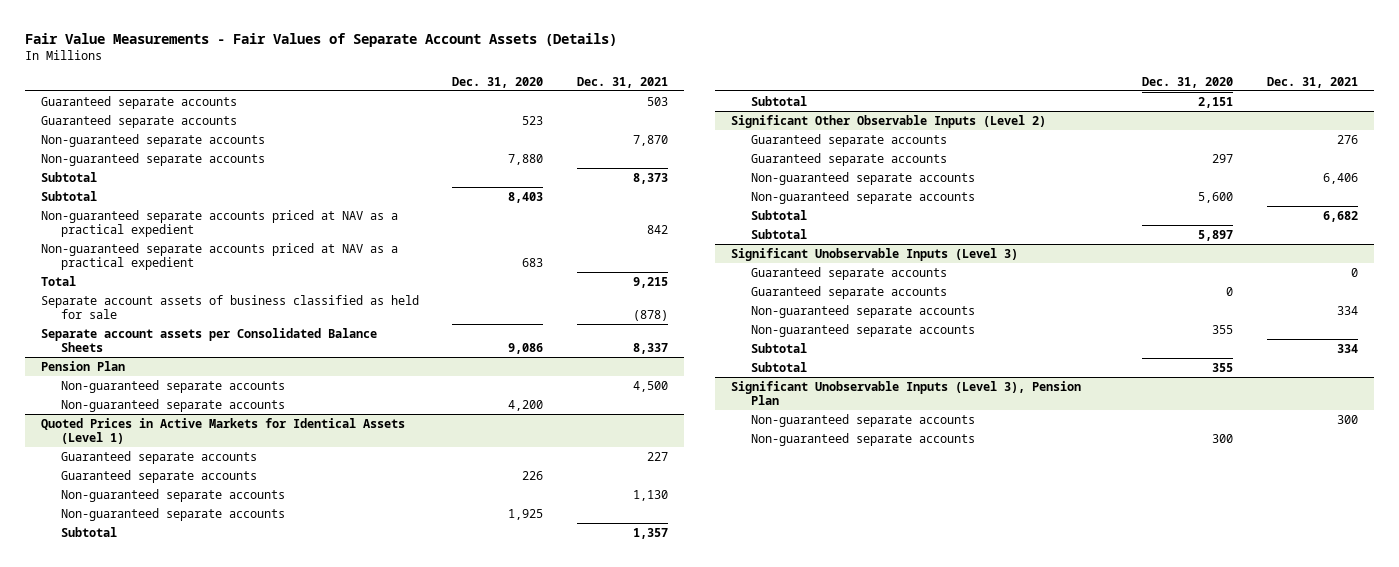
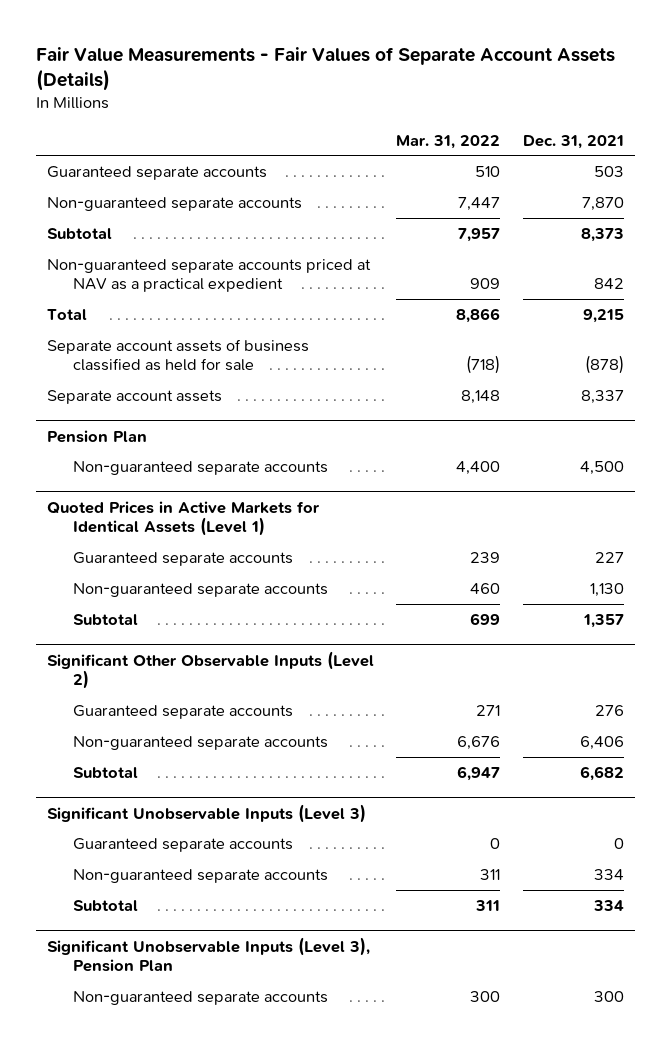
- | Dec. 31, 2020 | Dec. 31, 2021
+ | Mar. 31, 2022 | Dec. 31, 2021
- Guaranteed separate accounts | 523 |
- Non-guaranteed separate accounts | 7,880 |
- Subtotal | 8,403 |
- Non-guaranteed separate accounts priced at NAV as a practical expedient | 683 |
- Separate account assets per Consolidated Balance Sheets | 9,086 | 8,337
+ Separate account assets | 8,148 | 8,337
@ Pension Plan
- Non-guaranteed separate accounts | 4,200 |
@ Quoted Prices in Active Markets for Identical Assets (Level 1)
- Guaranteed separate accounts | 226 |
- Non-guaranteed separate accounts | 1,925 |
- Subtotal | 2,151 |
@ Significant Other Observable Inputs (Level 2)
- Guaranteed separate accounts | 297 |
- Non-guaranteed separate accounts | 5,600 |
- Subtotal | 5,897 |
@ Significant Unobservable Inputs (Level 3)
- Guaranteed separate accounts | 0 |
- Non-guaranteed separate accounts | 355 |
- Subtotal | 355 |
@ Significant Unobservable Inputs (Level 3), Pension Plan
- Non-guaranteed separate accounts | 300 |

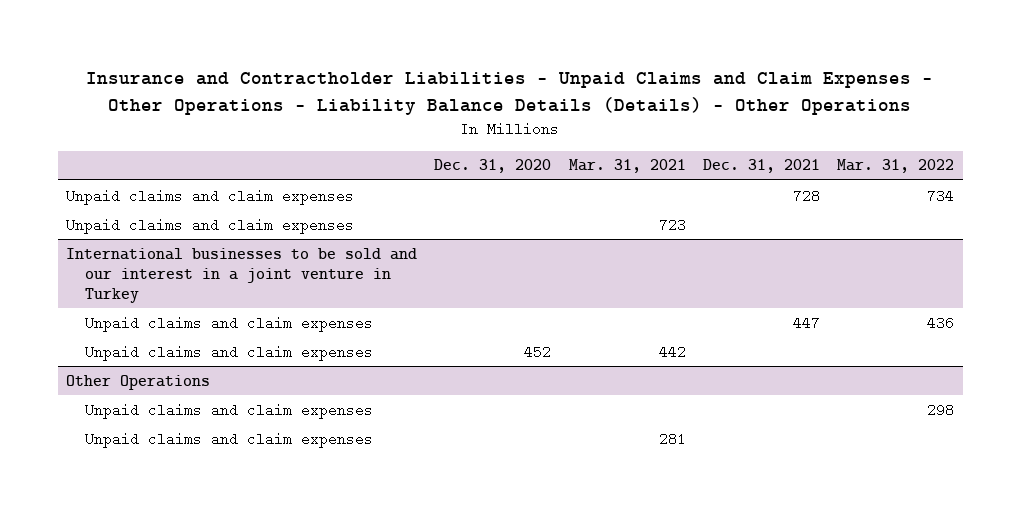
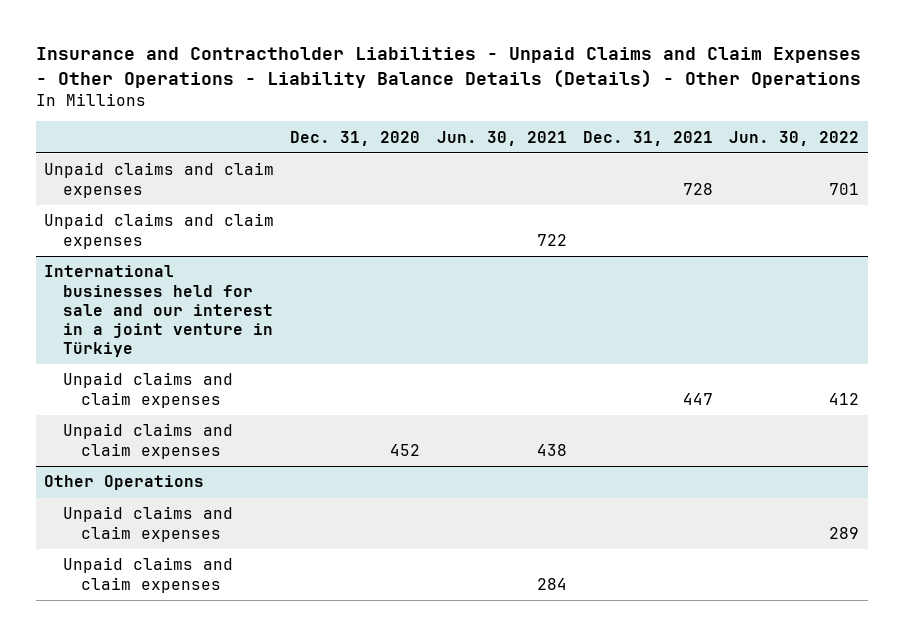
- | Dec. 31, 2020 | Mar. 31, 2021 | Dec. 31, 2021 | Mar. 31, 2022
+ | Dec. 31, 2020 | Jun. 30, 2021 | Dec. 31, 2021 | Jun. 30, 2022
- International businesses to be sold and our interest in a joint venture in Turkey
+ International businesses held for sale and our interest in a joint venture in Türkiye

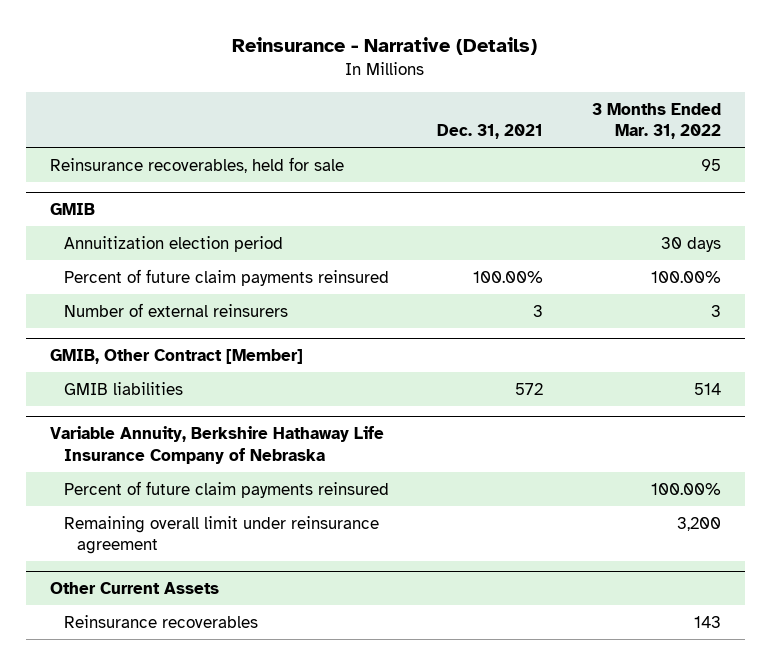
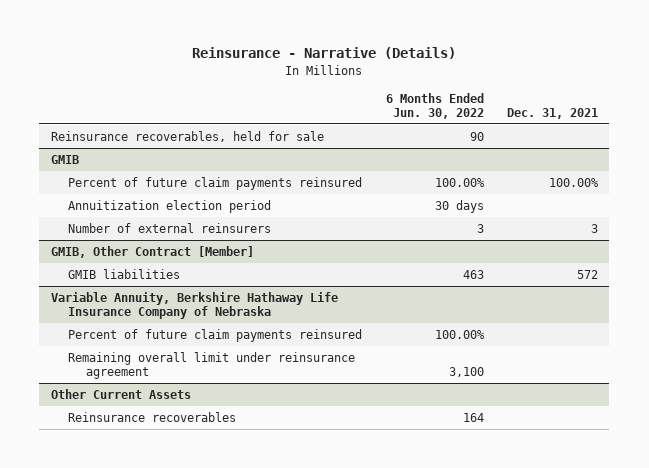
- | Dec. 31, 2021 | 3 Months Ended Mar. 31, 2022
+ | 6 Months Ended Jun. 30, 2022 | Dec. 31, 2021
@ GMIB
moved down: Annuitization election period | 30 days |

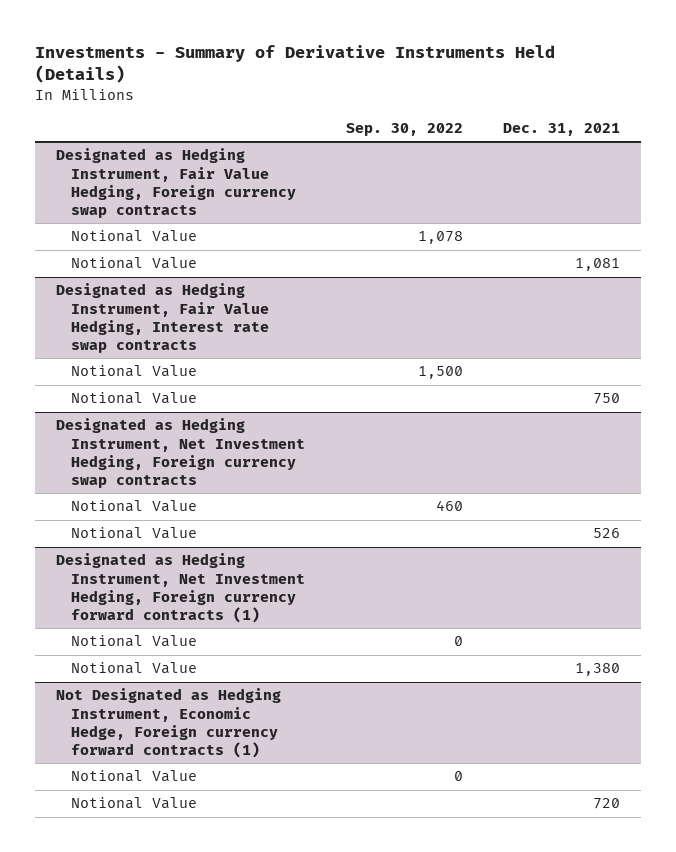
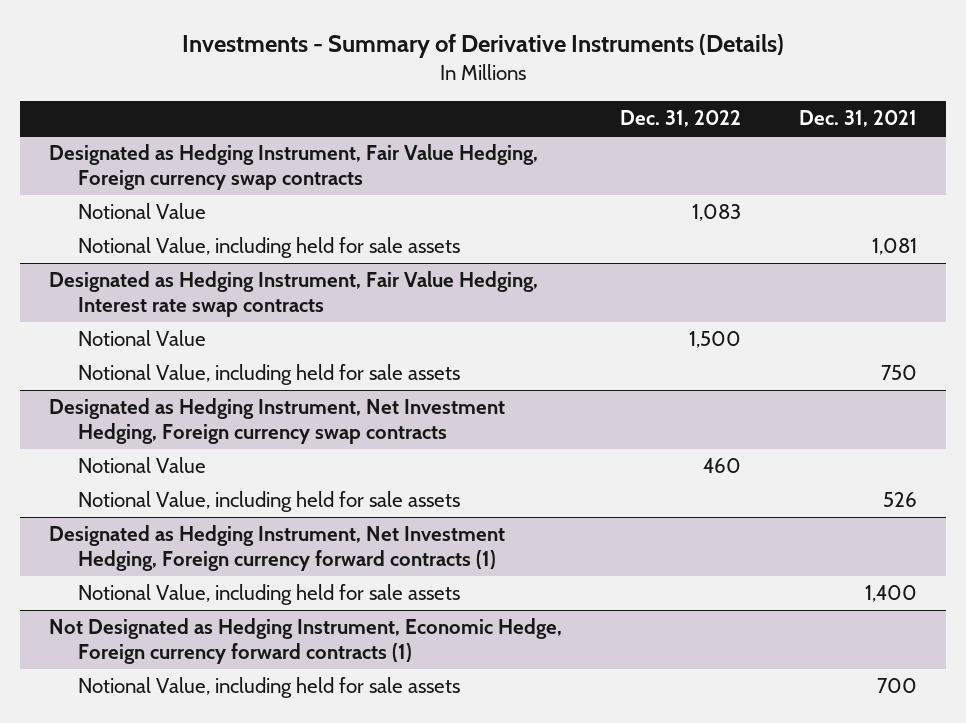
- Investments - Summary of Derivative Instruments Held (Details)
+ Investments - Summary of Derivative Instruments (Details)
- | Sep. 30, 2022 | Dec. 31, 2021
+ | Dec. 31, 2022 | Dec. 31, 2021
@ Designated as Hedging Instrument, Fair Value Hedging, Foreign currency swap contracts
- Notional Value | | 1,081
+ Notional Value, including held for sale assets | | 1,081
@ Designated as Hedging Instrument, Fair Value Hedging, Interest rate swap contracts
- Notional Value | | 750
+ Notional Value, including held for sale assets | | 750
@ Designated as Hedging Instrument, Net Investment Hedging, Foreign currency swap contracts
- Notional Value | | 526
+ Notional Value, including held for sale assets | | 526
@ Designated as Hedging Instrument, Net Investment Hedging, Foreign currency forward contracts (1)
- Notional Value | 0 |
- Notional Value | | 1,380
+ Notional Value, including held for sale assets | | 1,400
@ Not Designated as Hedging Instrument, Economic Hedge, Foreign currency forward contracts (1)
- Notional Value | 0 |
- Notional Value | | 720
+ Notional Value, including held for sale assets | | 700

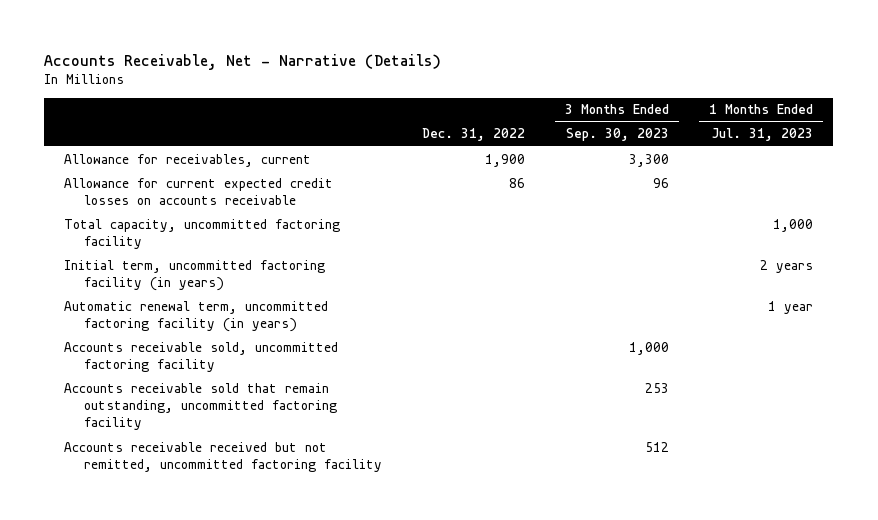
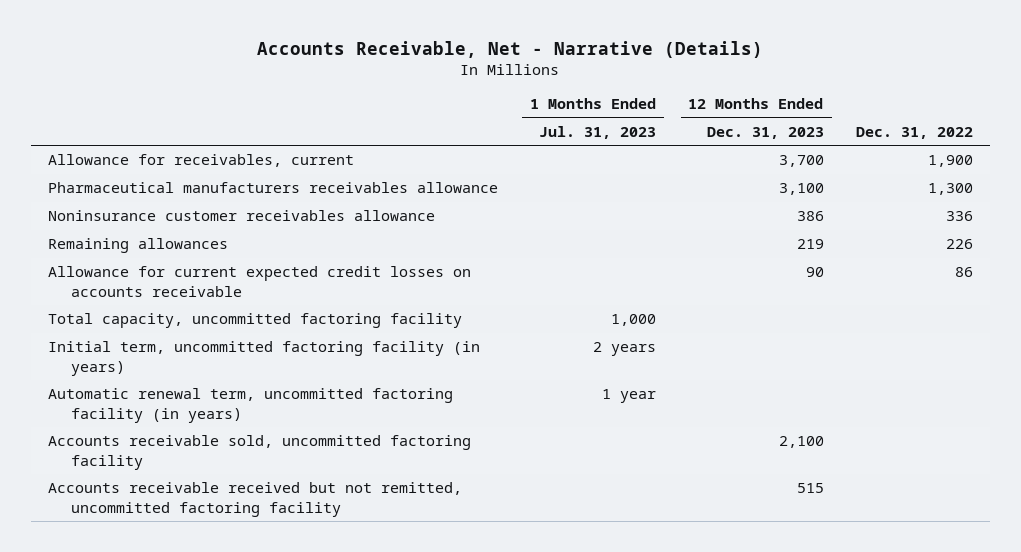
- | Dec. 31, 2022 | 3 Months Ended Sep. 30, 2023 | 1 Months Ended Jul. 31, 2023
+ | 1 Months Ended Jul. 31, 2023 | 12 Months Ended Dec. 31, 2023 | Dec. 31, 2022
+ Pharmaceutical manufacturers receivables allowance | | 3,100 | 1,300
+ Noninsurance customer receivables allowance | | 386 | 336
+ Remaining allowances | | 219 | 226
- Accounts receivable sold that remain outstanding, uncommitted factoring facility | | 253 |

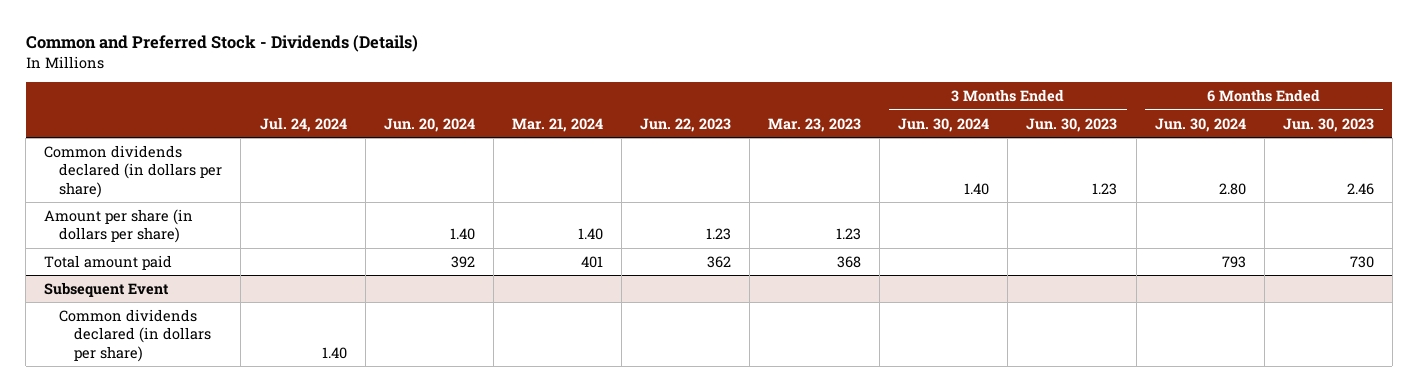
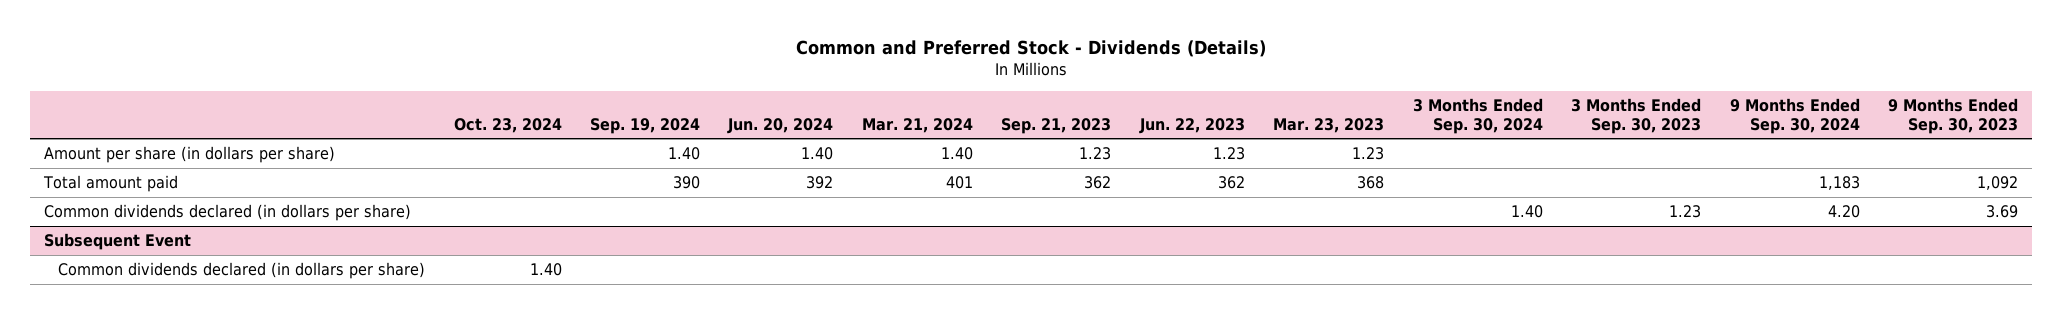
- | Jul. 24, 2024 | Jun. 20, 2024 | Mar. 21, 2024 | Jun. 22, 2023 | Mar. 23, 2023 | 3 Months Ended Jun. 30, 2024 | 3 Months Ended Jun. 30, 2023 | 6 Months Ended Jun. 30, 2024 | 6 Months Ended Jun. 30, 2023
+ | Oct. 23, 2024 | Sep. 19, 2024 | Jun. 20, 2024 | Mar. 21, 2024 | Sep. 21, 2023 | Jun. 22, 2023 | Mar. 23, 2023 | 3 Months Ended Sep. 30, 2024 | 3 Months Ended Sep. 30, 2023 | 9 Months Ended Sep. 30, 2024 | 9 Months Ended Sep. 30, 2023
moved down: Common dividends declared (in dollars per share) | | | | | | | | 1.40 | 1.23 | 4.20 | 3.69

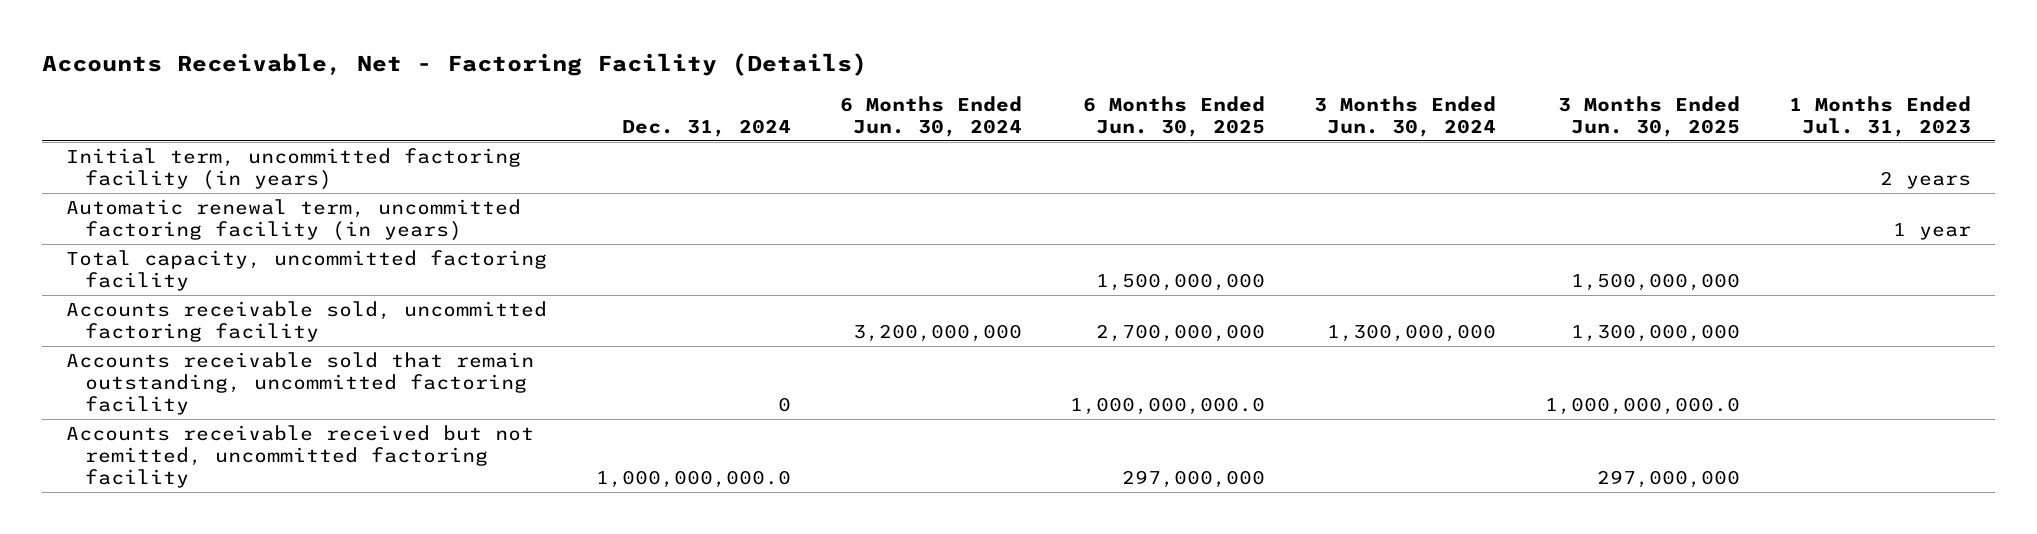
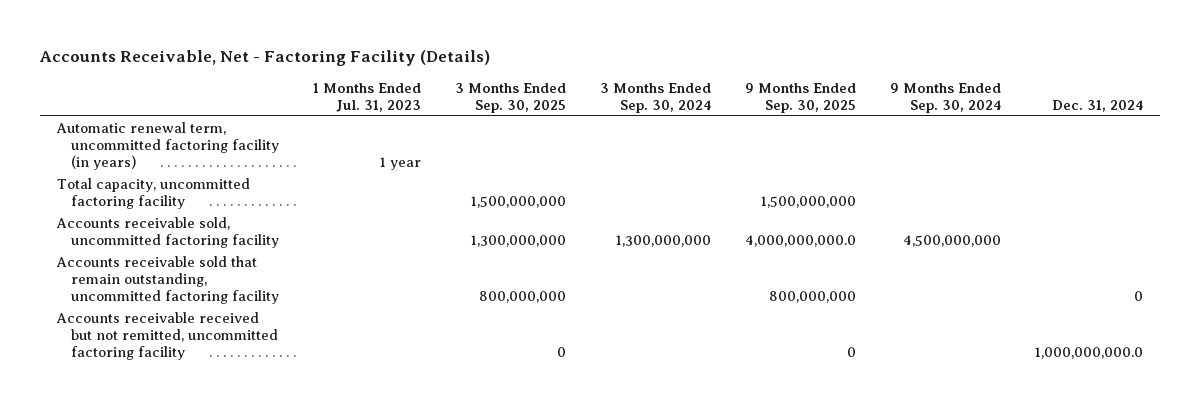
- | Dec. 31, 2024 | 6 Months Ended Jun. 30, 2024 | 6 Months Ended Jun. 30, 2025 | 3 Months Ended Jun. 30, 2024 | 3 Months Ended Jun. 30, 2025 | 1 Months Ended Jul. 31, 2023
+ | 1 Months Ended Jul. 31, 2023 | 3 Months Ended Sep. 30, 2025 | 3 Months Ended Sep. 30, 2024 | 9 Months Ended Sep. 30, 2025 | 9 Months Ended Sep. 30, 2024 | Dec. 31, 2024
- Initial term, uncommitted factoring facility (in years) | | | | | | 2 years

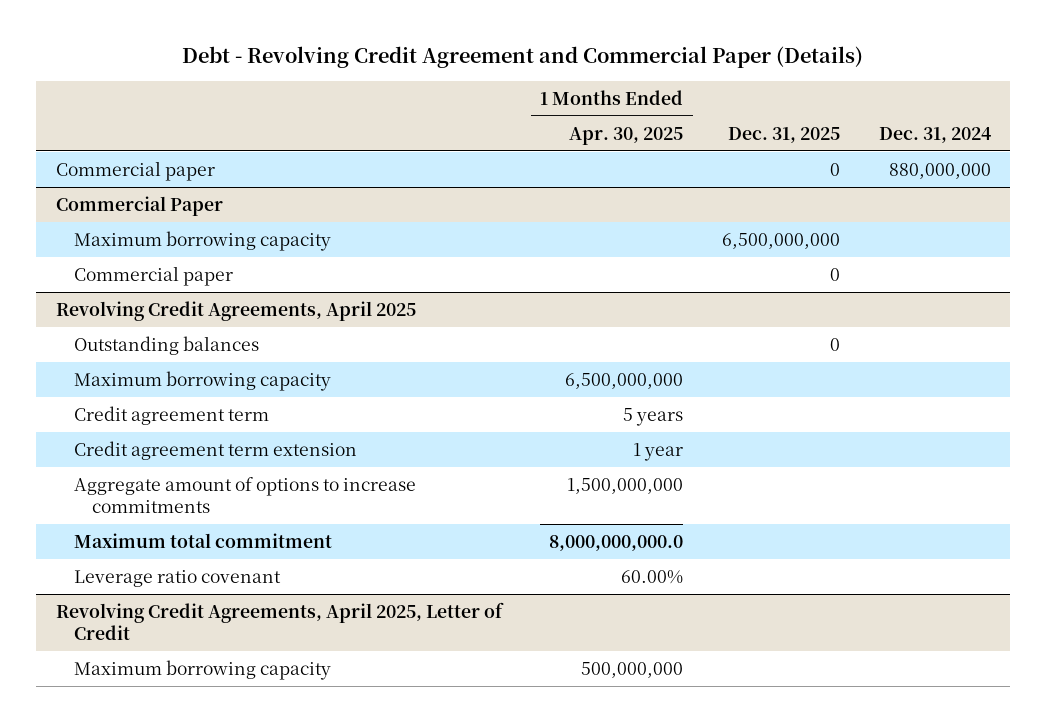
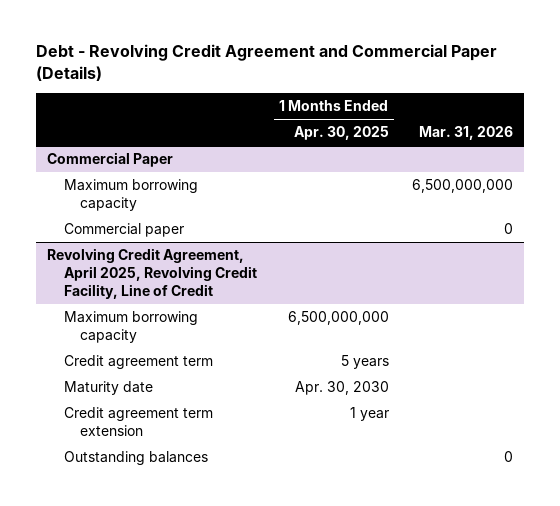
- | 1 Months Ended Apr. 30, 2025 | Dec. 31, 2025 | Dec. 31, 2024
+ | 1 Months Ended Apr. 30, 2025 | Mar. 31, 2026
- Commercial paper | | 0 | 880,000,000
- Revolving Credit Agreements, April 2025
- Outstanding balances | | 0 |
- Maximum borrowing capacity | 6,500,000,000 | |
- Credit agreement term | 5 years | |
- Credit agreement term extension | 1 year | |
- Aggregate amount of options to increase commitments | 1,500,000,000 | |
- Maximum total commitment | 8,000,000,000.0 | |
- Leverage ratio covenant | 60.00% | |
- Revolving Credit Agreements, April 2025, Letter of Credit
- Maximum borrowing capacity | 500,000,000 | |
+ Revolving Credit Agreement, April 2025, Revolving Credit Facility, Line of Credit
+ Maximum borrowing capacity | 6,500,000,000 |
+ Credit agreement term | 5 years |
+ Maturity date | Apr. 30, 2030 |
+ Credit agreement term extension | 1 year |
+ Outstanding balances | | 0

